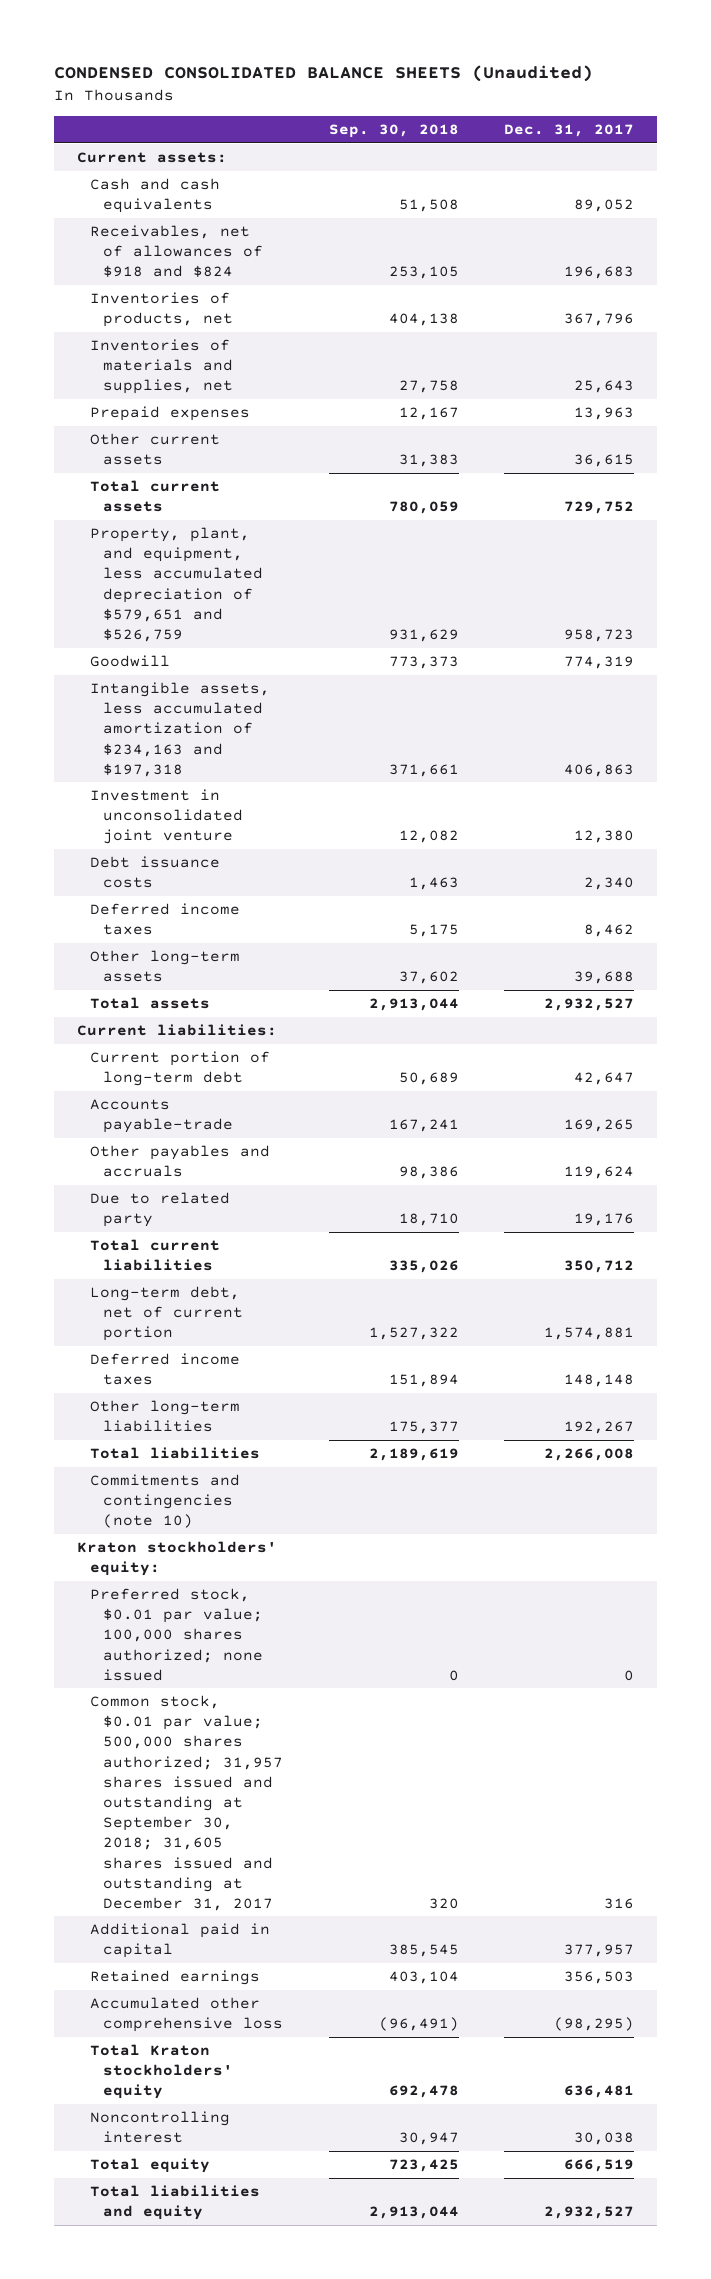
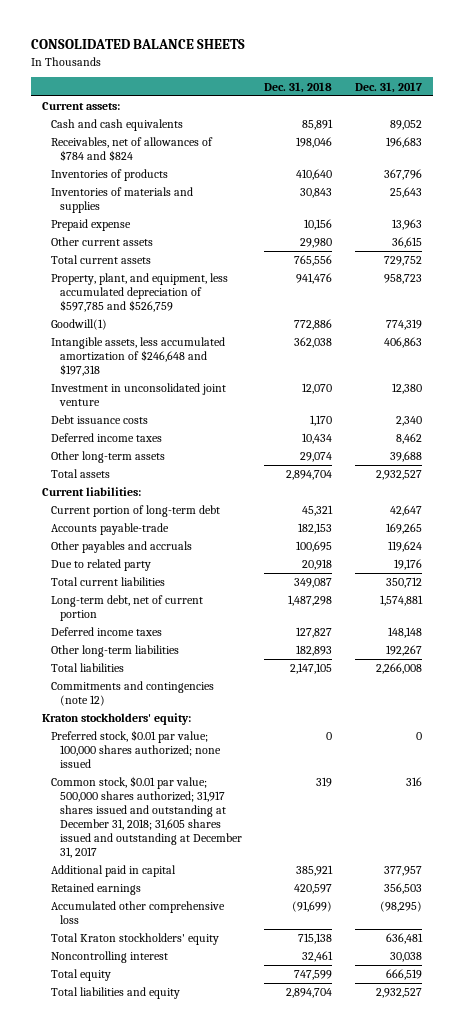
- CONDENSED CONSOLIDATED BALANCE SHEETS (Unaudited)
+ CONSOLIDATED BALANCE SHEETS
- | Sep. 30, 2018 | Dec. 31, 2017
+ | Dec. 31, 2018 | Dec. 31, 2017
- Receivables, net of allowances of $918 and $824 | 253,105 | 196,683
- Inventories of products, net | 404,138 | 367,796
- Inventories of materials and supplies, net | 27,758 | 25,643
- Prepaid expenses | 12,167 | 13,963
+ Receivables, net of allowances of $784 and $824 | 198,046 | 196,683
+ Inventories of products | 410,640 | 367,796
+ Inventories of materials and supplies | 30,843 | 25,643
+ Prepaid expense | 10,156 | 13,963
- Property, plant, and equipment, less accumulated depreciation of $579,651 and $526,759 | 931,629 | 958,723
- Goodwill | 773,373 | 774,319
- Intangible assets, less accumulated amortization of $234,163 and $197,318 | 371,661 | 406,863
+ Property, plant, and equipment, less accumulated depreciation of $597,785 and $526,759 | 941,476 | 958,723
+ Goodwill(1) | 772,886 | 774,319
+ Intangible assets, less accumulated amortization of $246,648 and $197,318 | 362,038 | 406,863
- Commitments and contingencies (note 10)
+ Commitments and contingencies (note 12)
- Common stock, $0.01 par value; 500,000 shares authorized; 31,957 shares issued and outstanding at September 30, 2018; 31,605 shares issued and outstanding at December 31, 2017 | 320 | 316
+ Common stock, $0.01 par value; 500,000 shares authorized; 31,917 shares issued and outstanding at December 31, 2018; 31,605 shares issued and outstanding at December 31, 2017 | 319 | 316

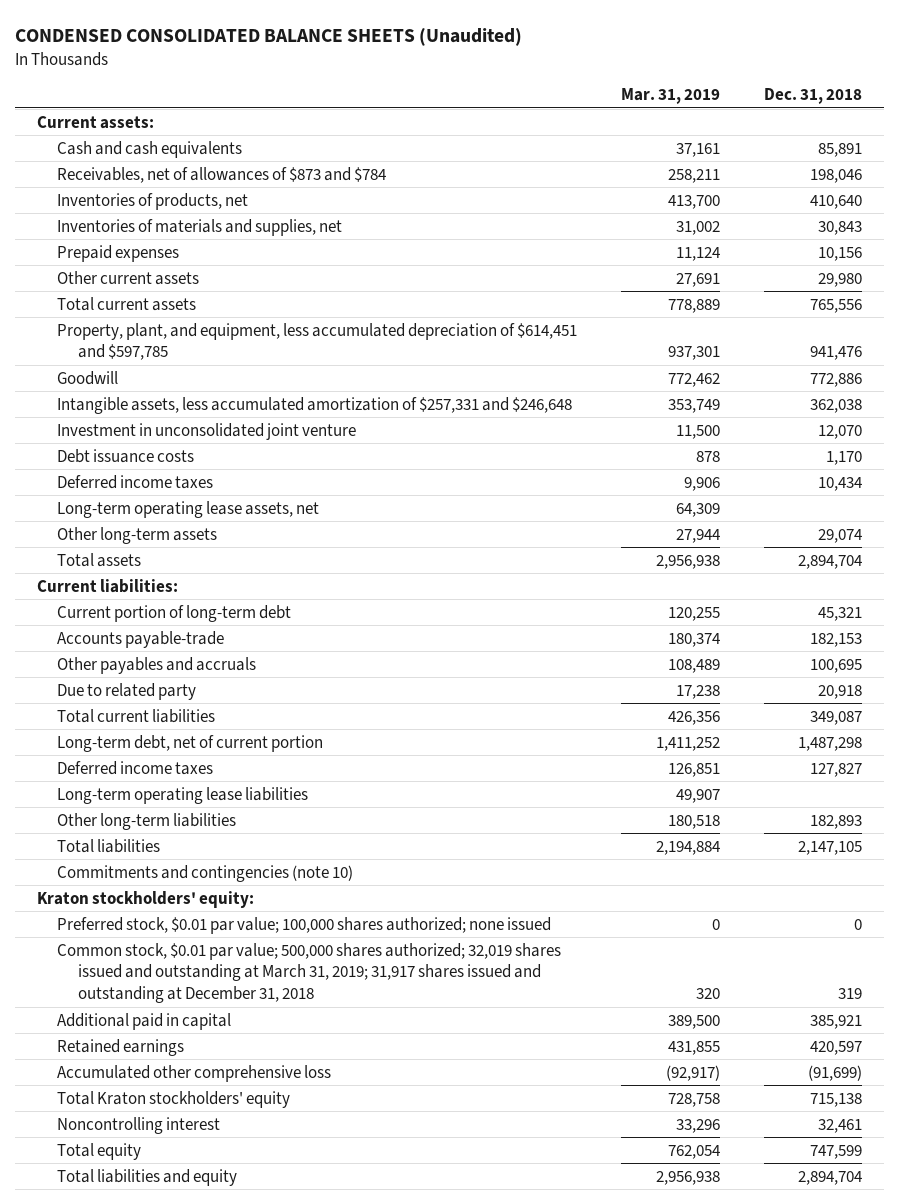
- CONSOLIDATED BALANCE SHEETS
+ CONDENSED CONSOLIDATED BALANCE SHEETS (Unaudited)
- | Dec. 31, 2018 | Dec. 31, 2017
+ | Mar. 31, 2019 | Dec. 31, 2018
- Receivables, net of allowances of $784 and $824 | 198,046 | 196,683
- Inventories of products | 410,640 | 367,796
- Inventories of materials and supplies | 30,843 | 25,643
- Prepaid expense | 10,156 | 13,963
+ Receivables, net of allowances of $873 and $784 | 258,211 | 198,046
+ Inventories of products, net | 413,700 | 410,640
+ Inventories of materials and supplies, net | 31,002 | 30,843
+ Prepaid expenses | 11,124 | 10,156
- Property, plant, and equipment, less accumulated depreciation of $597,785 and $526,759 | 941,476 | 958,723
- Goodwill(1) | 772,886 | 774,319
- Intangible assets, less accumulated amortization of $246,648 and $197,318 | 362,038 | 406,863
+ Property, plant, and equipment, less accumulated depreciation of $614,451 and $597,785 | 937,301 | 941,476
+ Goodwill | 772,462 | 772,886
+ Intangible assets, less accumulated amortization of $257,331 and $246,648 | 353,749 | 362,038
+ Long-term operating lease assets, net | 64,309 |
+ Long-term operating lease liabilities | 49,907 |
- Commitments and contingencies (note 12)
+ Commitments and contingencies (note 10)
- Common stock, $0.01 par value; 500,000 shares authorized; 31,917 shares issued and outstanding at December 31, 2018; 31,605 shares issued and outstanding at December 31, 2017 | 319 | 316
+ Common stock, $0.01 par value; 500,000 shares authorized; 32,019 shares issued and outstanding at March 31, 2019; 31,917 shares issued and outstanding at December 31, 2018 | 320 | 319

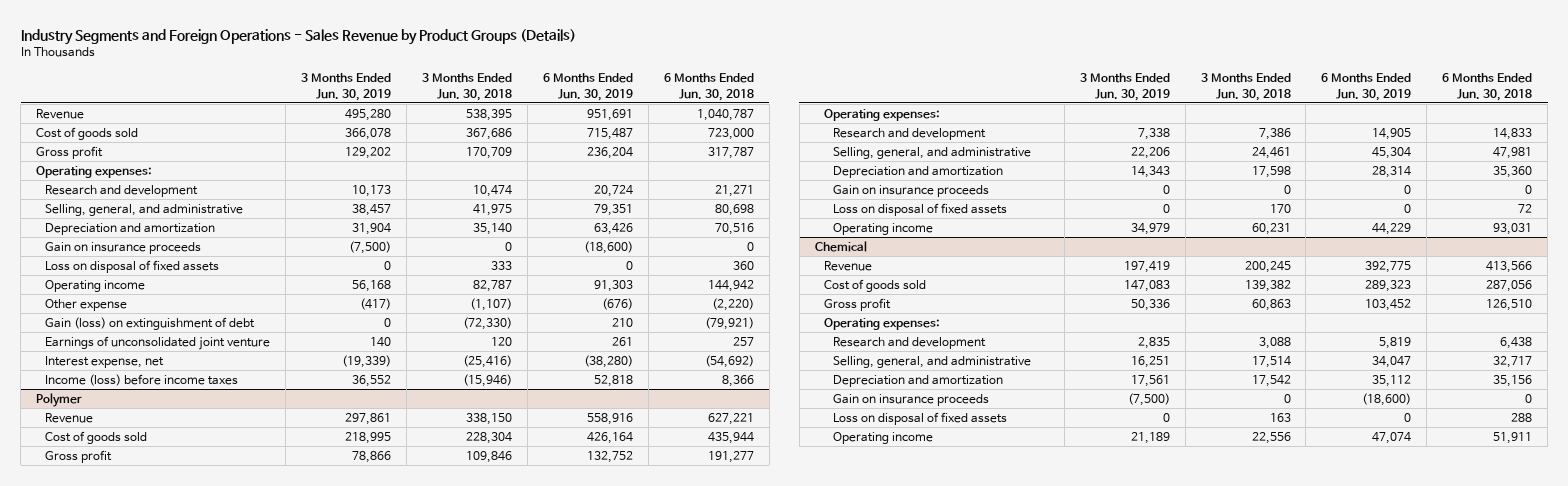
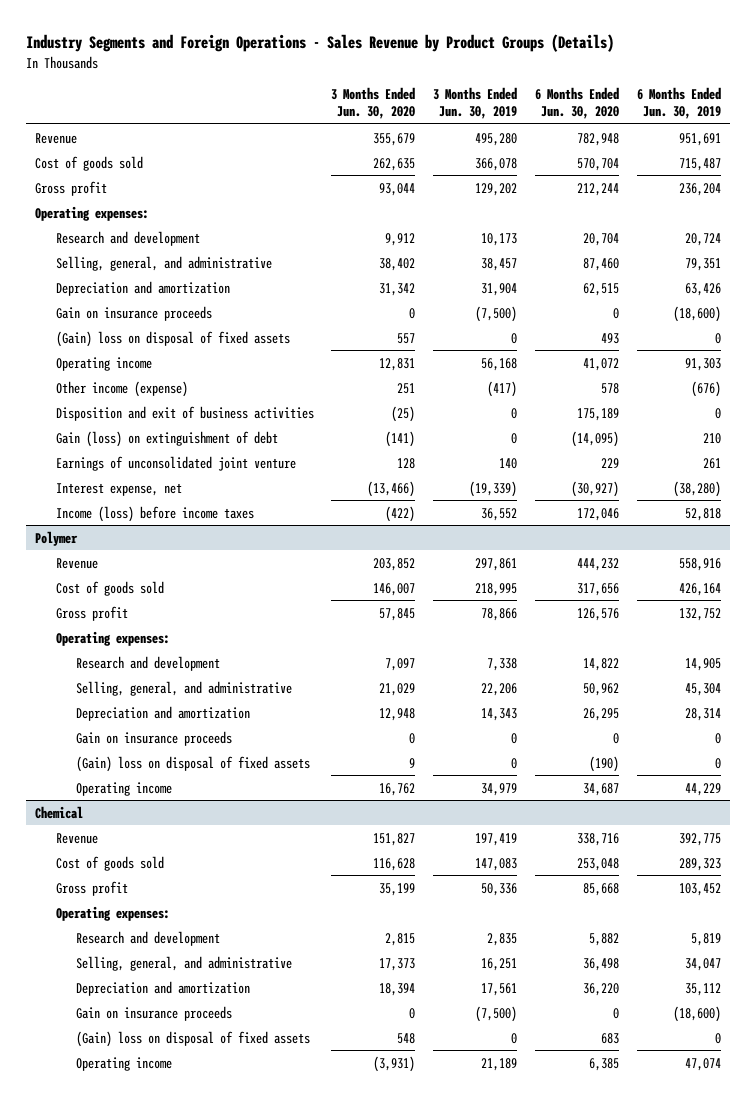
- | 3 Months Ended Jun. 30, 2019 | 3 Months Ended Jun. 30, 2018 | 6 Months Ended Jun. 30, 2019 | 6 Months Ended Jun. 30, 2018
+ | 3 Months Ended Jun. 30, 2020 | 3 Months Ended Jun. 30, 2019 | 6 Months Ended Jun. 30, 2020 | 6 Months Ended Jun. 30, 2019
- Loss on disposal of fixed assets | 0 | 333 | 0 | 360
+ (Gain) loss on disposal of fixed assets | 557 | 0 | 493 | 0
- Other expense | (417) | (1,107) | (676) | (2,220)
+ Other income (expense) | 251 | (417) | 578 | (676)
+ Disposition and exit of business activities | (25) | 0 | 175,189 | 0
@ Polymer
- Loss on disposal of fixed assets | 0 | 170 | 0 | 72
+ (Gain) loss on disposal of fixed assets | 9 | 0 | (190) | 0
@ Chemical
- Loss on disposal of fixed assets | 0 | 163 | 0 | 288
+ (Gain) loss on disposal of fixed assets | 548 | 0 | 683 | 0

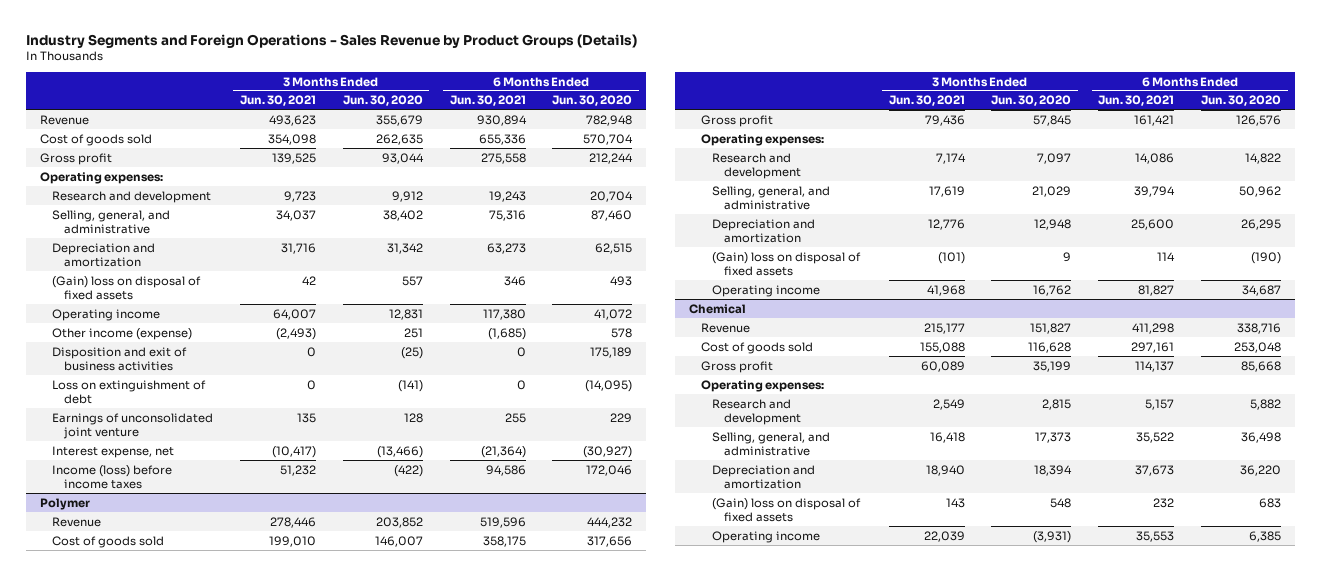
- | 3 Months Ended Jun. 30, 2020 | 3 Months Ended Jun. 30, 2019 | 6 Months Ended Jun. 30, 2020 | 6 Months Ended Jun. 30, 2019
+ | 3 Months Ended Jun. 30, 2021 | 3 Months Ended Jun. 30, 2020 | 6 Months Ended Jun. 30, 2021 | 6 Months Ended Jun. 30, 2020
- Gain on insurance proceeds | 0 | (7,500) | 0 | (18,600)
- Gain (loss) on extinguishment of debt | (141) | 0 | (14,095) | 210
+ Loss on extinguishment of debt | 0 | (141) | 0 | (14,095)
@ Polymer
- Gain on insurance proceeds | 0 | 0 | 0 | 0
@ Chemical
- Gain on insurance proceeds | 0 | (7,500) | 0 | (18,600)

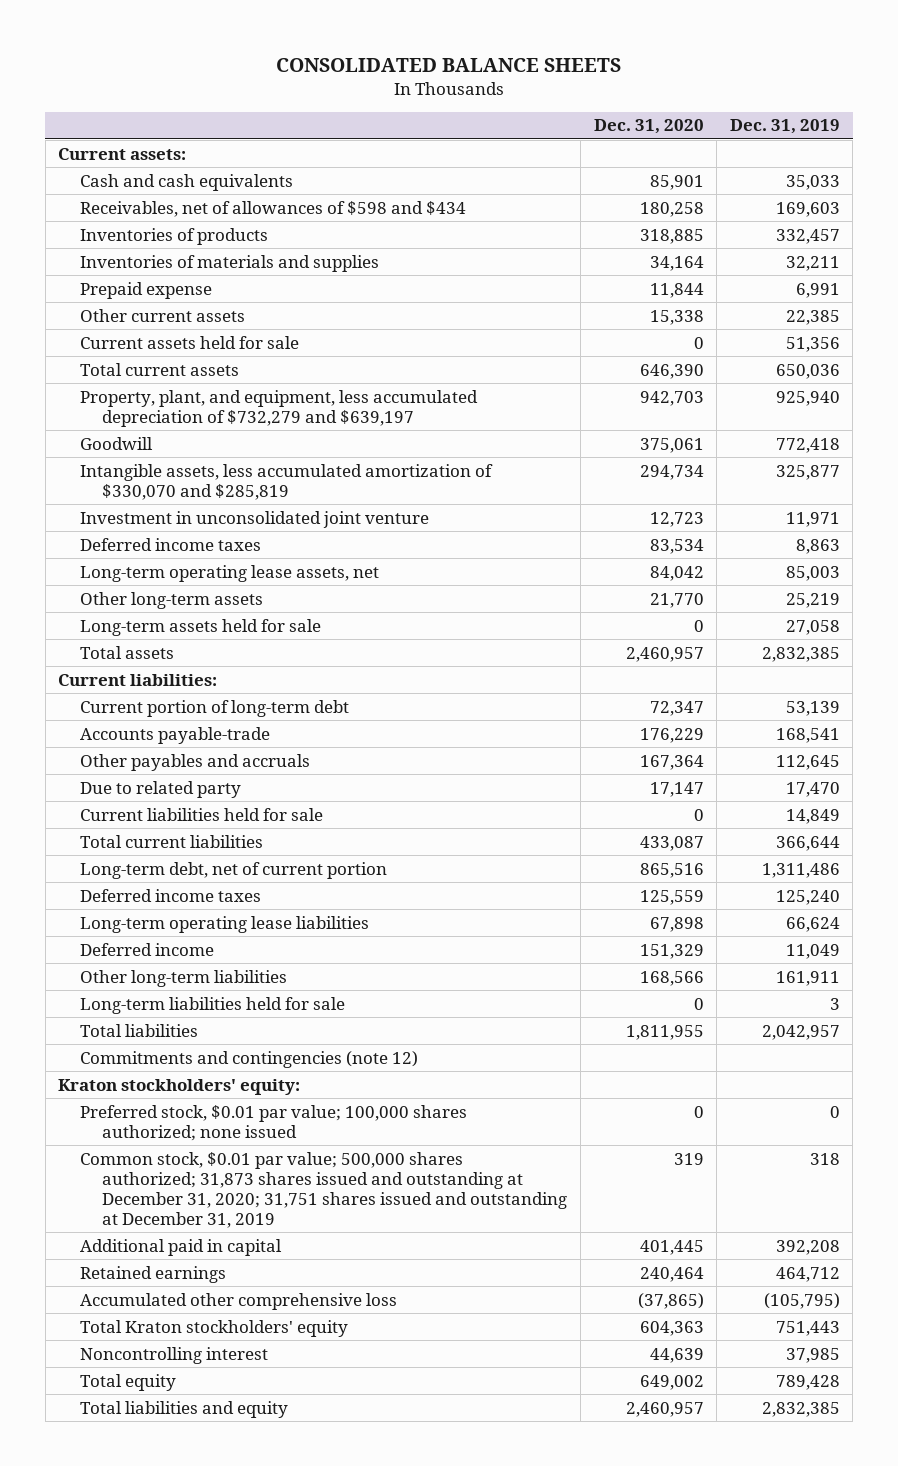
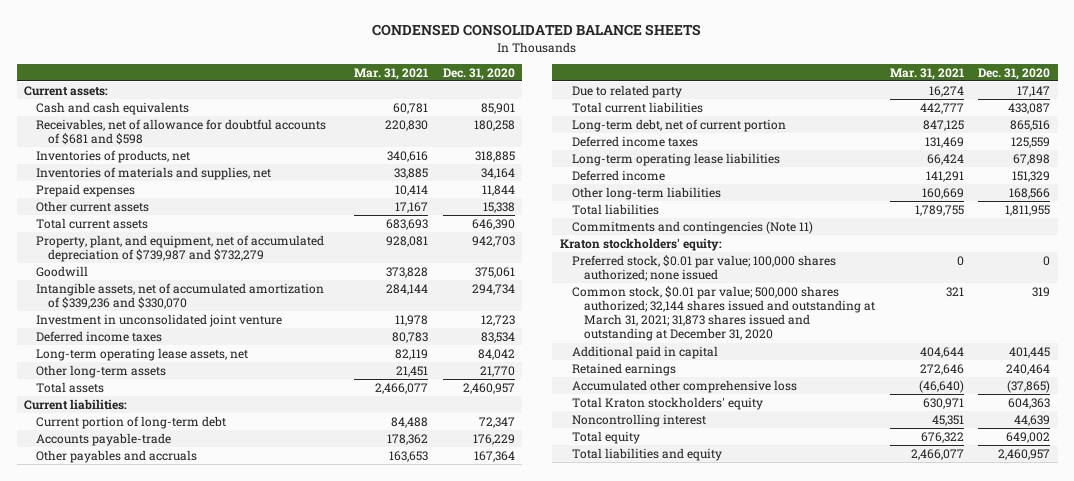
- CONSOLIDATED BALANCE SHEETS
+ CONDENSED CONSOLIDATED BALANCE SHEETS
- | Dec. 31, 2020 | Dec. 31, 2019
+ | Mar. 31, 2021 | Dec. 31, 2020
- Receivables, net of allowances of $598 and $434 | 180,258 | 169,603
- Inventories of products | 318,885 | 332,457
- Inventories of materials and supplies | 34,164 | 32,211
- Prepaid expense | 11,844 | 6,991
+ Receivables, net of allowance for doubtful accounts of $681 and $598 | 220,830 | 180,258
+ Inventories of products, net | 340,616 | 318,885
+ Inventories of materials and supplies, net | 33,885 | 34,164
+ Prepaid expenses | 10,414 | 11,844
- Current assets held for sale | 0 | 51,356
- Property, plant, and equipment, less accumulated depreciation of $732,279 and $639,197 | 942,703 | 925,940
+ Property, plant, and equipment, net of accumulated depreciation of $739,987 and $732,279 | 928,081 | 942,703
- Intangible assets, less accumulated amortization of $330,070 and $285,819 | 294,734 | 325,877
+ Intangible assets, net of accumulated amortization of $339,236 and $330,070 | 284,144 | 294,734
- Long-term assets held for sale | 0 | 27,058
- Current liabilities held for sale | 0 | 14,849
- Long-term liabilities held for sale | 0 | 3
- Commitments and contingencies (note 12)
+ Commitments and contingencies (Note 11)
- Common stock, $0.01 par value; 500,000 shares authorized; 31,873 shares issued and outstanding at December 31, 2020; 31,751 shares issued and outstanding at December 31, 2019 | 319 | 318
+ Common stock, $0.01 par value; 500,000 shares authorized; 32,144 shares issued and outstanding at March 31, 2021; 31,873 shares issued and outstanding at December 31, 2020 | 321 | 319

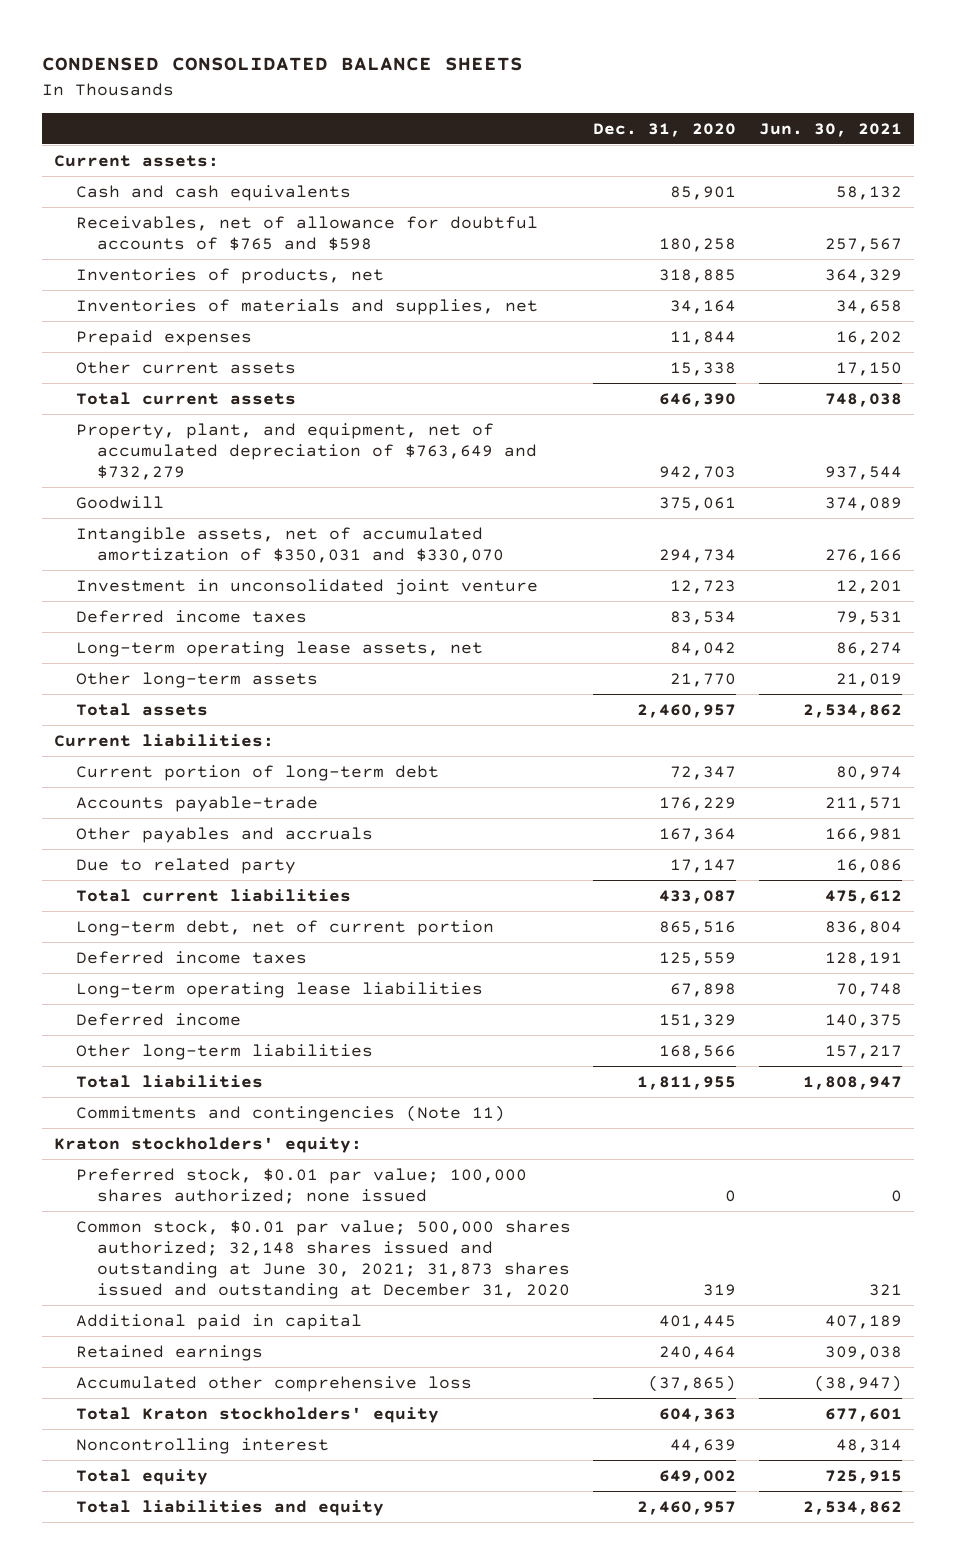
- | Mar. 31, 2021 | Dec. 31, 2020
+ | Dec. 31, 2020 | Jun. 30, 2021
- Receivables, net of allowance for doubtful accounts of $681 and $598 | 220,830 | 180,258
+ Receivables, net of allowance for doubtful accounts of $765 and $598 | 180,258 | 257,567
- Property, plant, and equipment, net of accumulated depreciation of $739,987 and $732,279 | 928,081 | 942,703
+ Property, plant, and equipment, net of accumulated depreciation of $763,649 and $732,279 | 942,703 | 937,544
- Intangible assets, net of accumulated amortization of $339,236 and $330,070 | 284,144 | 294,734
+ Intangible assets, net of accumulated amortization of $350,031 and $330,070 | 294,734 | 276,166
- Common stock, $0.01 par value; 500,000 shares authorized; 32,144 shares issued and outstanding at March 31, 2021; 31,873 shares issued and outstanding at December 31, 2020 | 321 | 319
+ Common stock, $0.01 par value; 500,000 shares authorized; 32,148 shares issued and outstanding at June 30, 2021; 31,873 shares issued and outstanding at December 31, 2020 | 319 | 321

